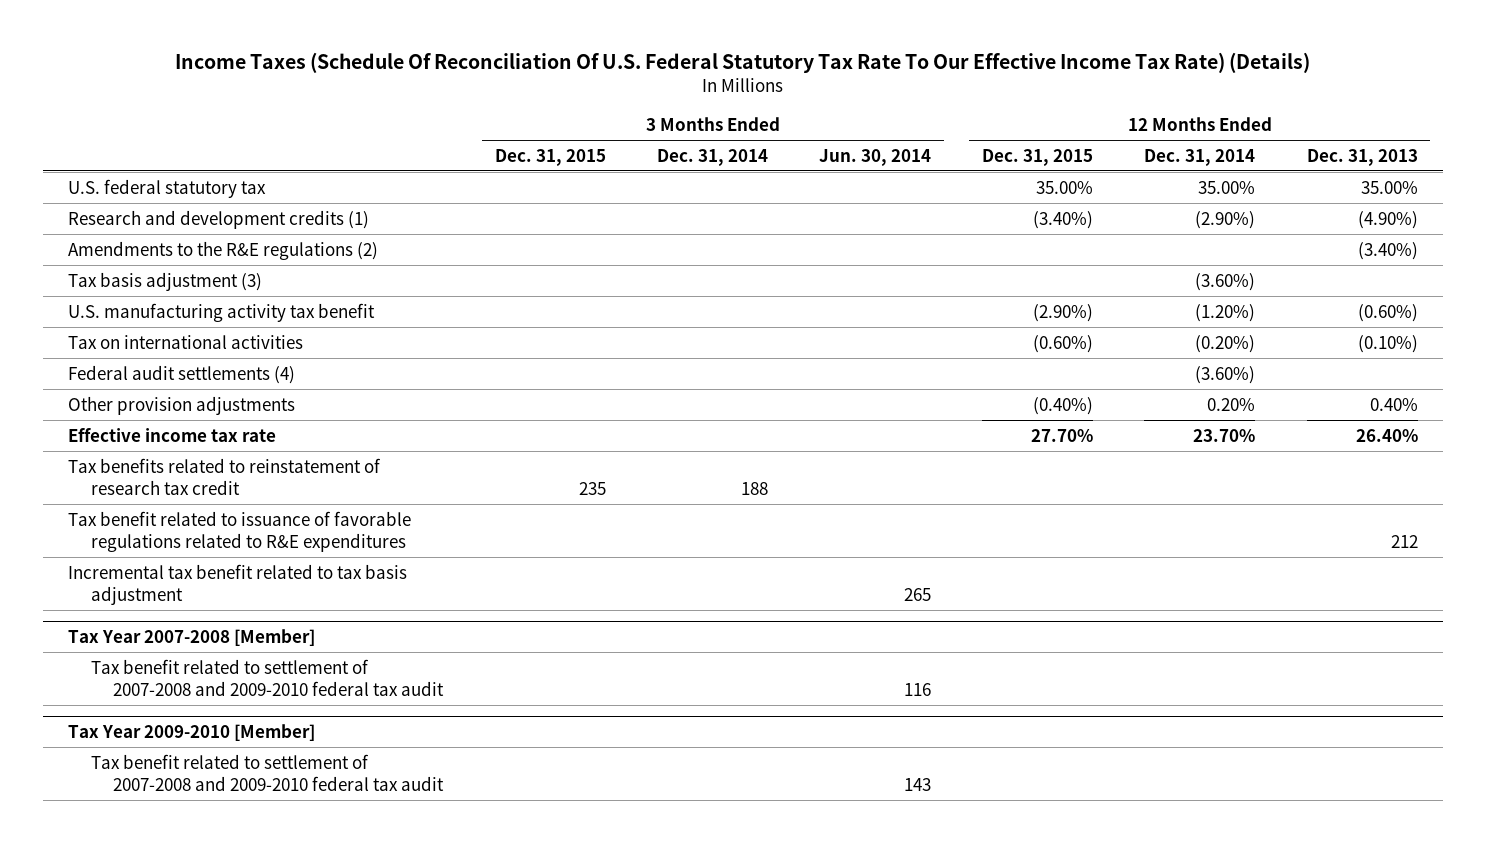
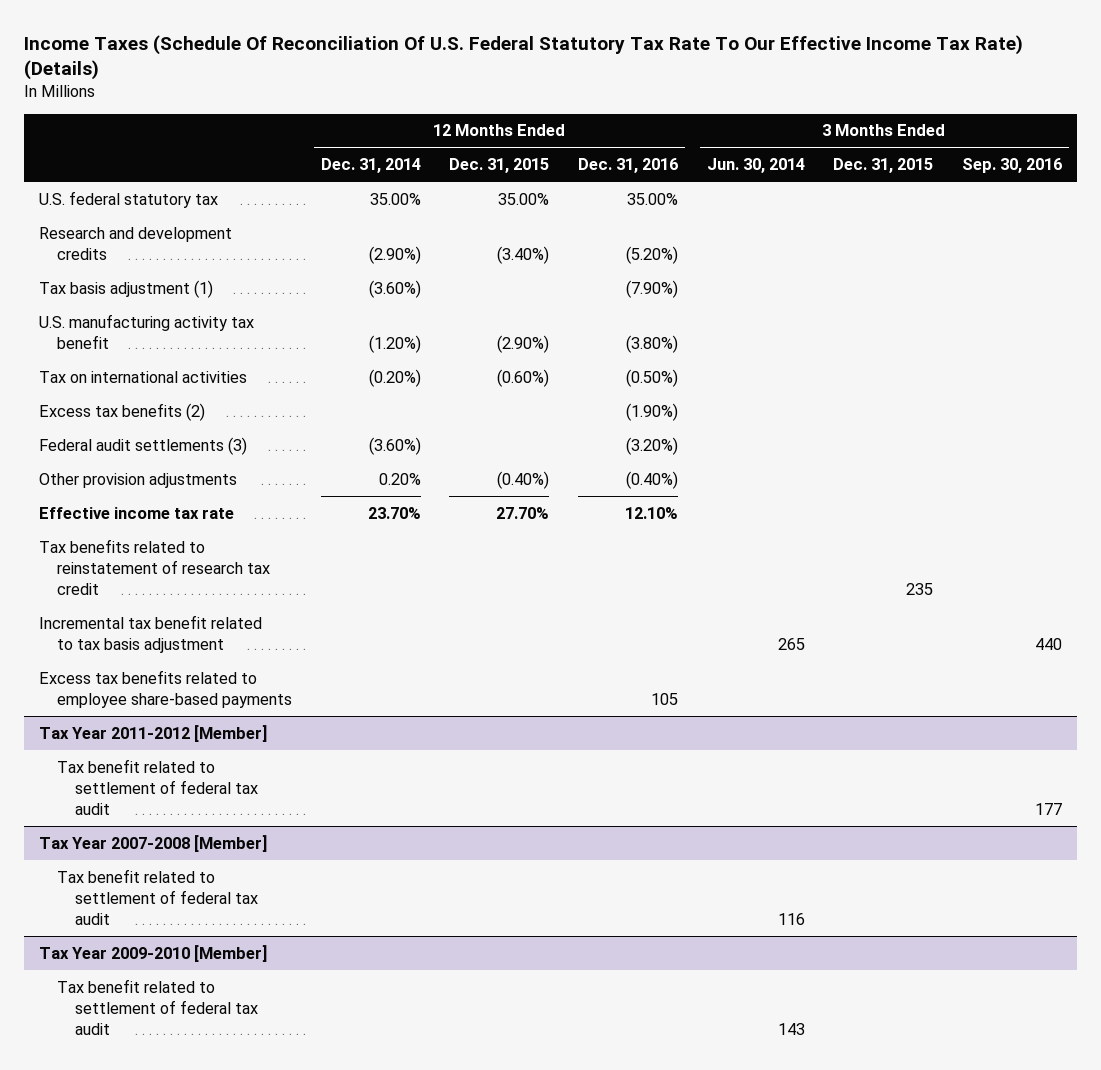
- | 3 Months Ended Dec. 31, 2015 | 3 Months Ended Dec. 31, 2014 | 3 Months Ended Jun. 30, 2014 | 12 Months Ended Dec. 31, 2015 | 12 Months Ended Dec. 31, 2014 | 12 Months Ended Dec. 31, 2013
+ | 12 Months Ended Dec. 31, 2014 | 12 Months Ended Dec. 31, 2015 | 12 Months Ended Dec. 31, 2016 | 3 Months Ended Jun. 30, 2014 | 3 Months Ended Dec. 31, 2015 | 3 Months Ended Sep. 30, 2016
- Research and development credits (1) | | | | (3.40%) | (2.90%) | (4.90%)
- Amendments to the R&E regulations (2) | | | | | | (3.40%)
- Tax basis adjustment (3) | | | | | (3.60%) |
+ Research and development credits | (2.90%) | (3.40%) | (5.20%) | | |
+ Tax basis adjustment (1) | (3.60%) | | (7.90%) | | |
- Federal audit settlements (4) | | | | | (3.60%) |
+ Excess tax benefits (2) | | | (1.90%) | | |
+ Federal audit settlements (3) | (3.60%) | | (3.20%) | | |
- Tax benefit related to issuance of favorable regulations related to R&E expenditures | | | | | | 212
+ Excess tax benefits related to employee share-based payments | | | 105 | | |
+ Tax Year 2011-2012 [Member]
+ Tax benefit related to settlement of federal tax audit | | | | | | 177
@ Tax Year 2007-2008 [Member]
- Tax benefit related to settlement of 2007-2008 and 2009-2010 federal tax audit | | | 116 | | |
+ Tax benefit related to settlement of federal tax audit | | | | 116 | |
@ Tax Year 2009-2010 [Member]
- Tax benefit related to settlement of 2007-2008 and 2009-2010 federal tax audit | | | 143 | | |
+ Tax benefit related to settlement of federal tax audit | | | | 143 | |

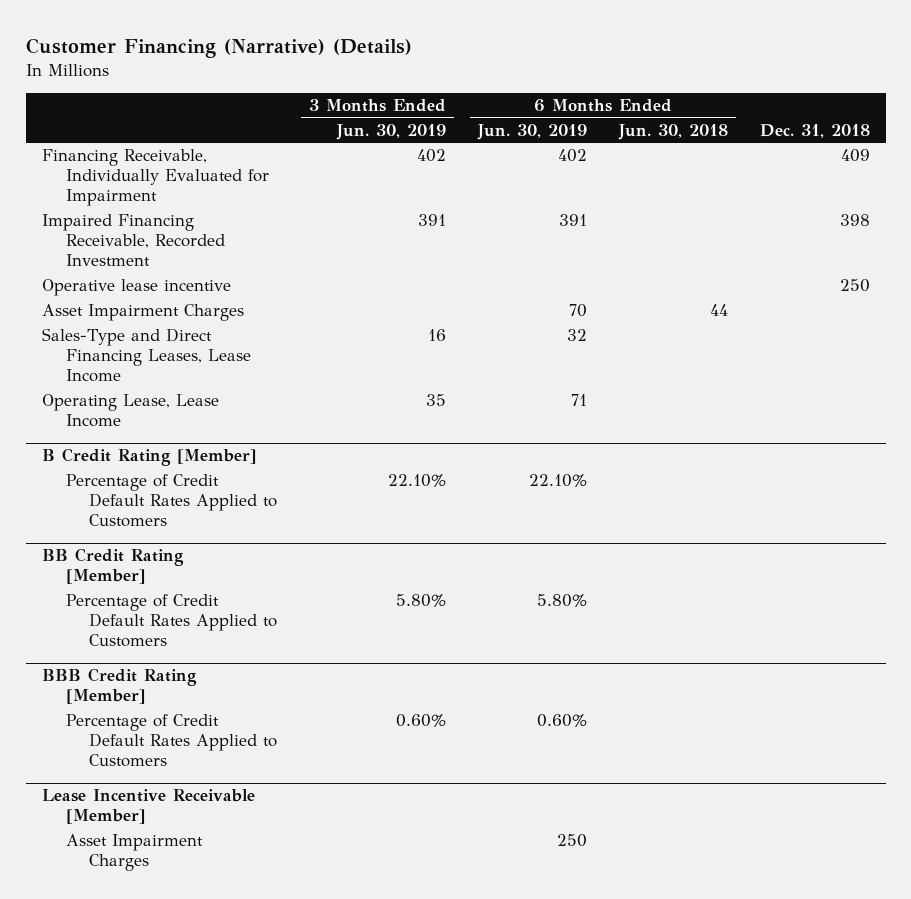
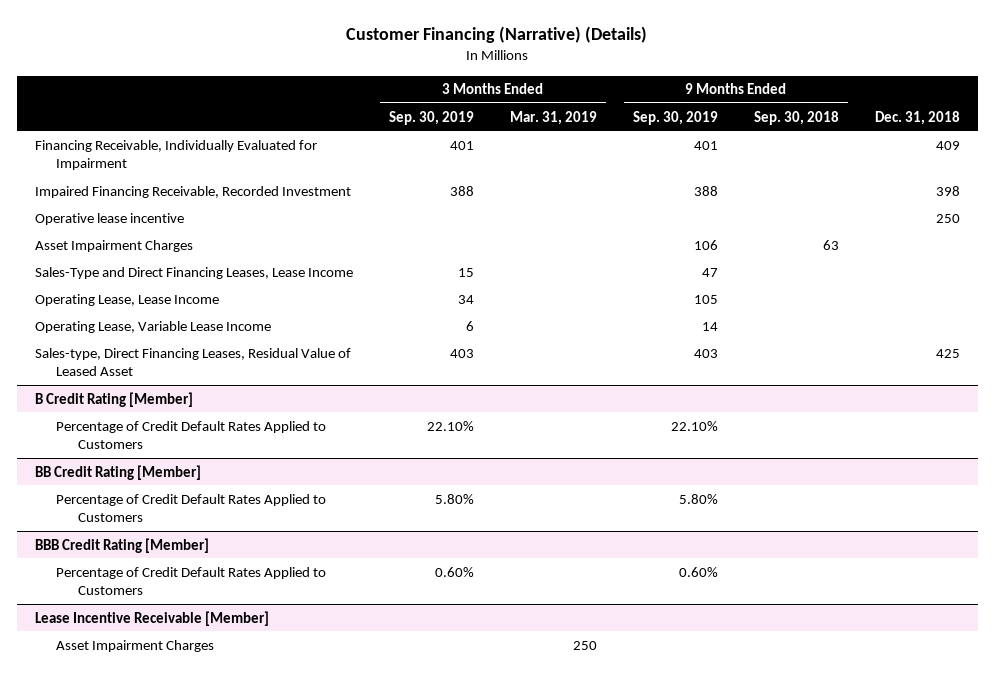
- | 3 Months Ended Jun. 30, 2019 | 6 Months Ended Jun. 30, 2019 | 6 Months Ended Jun. 30, 2018 | Dec. 31, 2018
+ | 3 Months Ended Sep. 30, 2019 | 3 Months Ended Mar. 31, 2019 | 9 Months Ended Sep. 30, 2019 | 9 Months Ended Sep. 30, 2018 | Dec. 31, 2018
+ Operating Lease, Variable Lease Income | 6 | | 14 | |
+ Sales-type, Direct Financing Leases, Residual Value of Leased Asset | 403 | | 403 | | 425

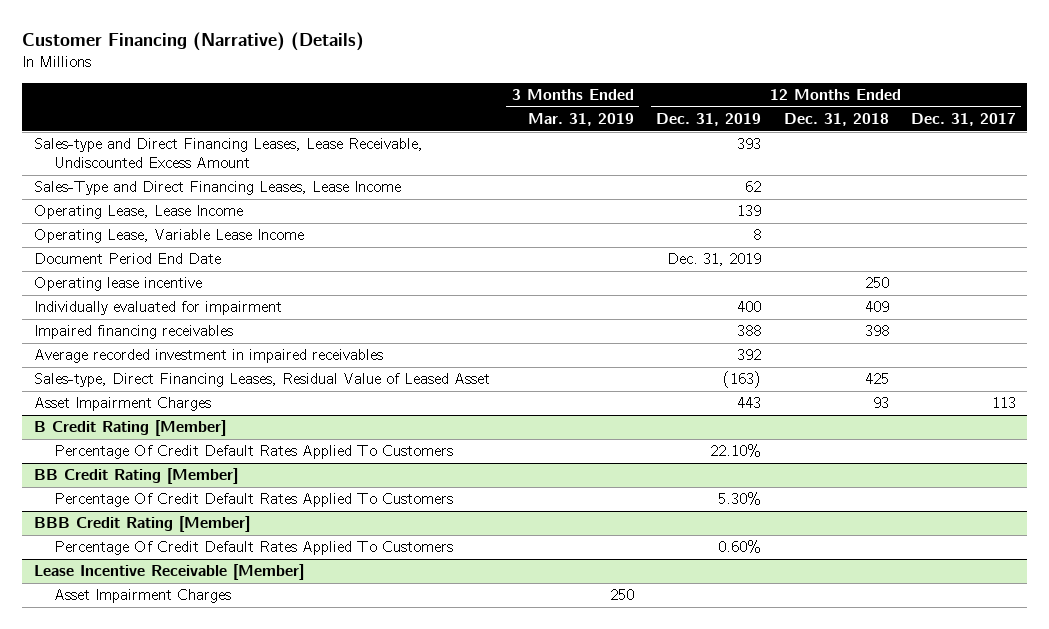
- | 3 Months Ended Sep. 30, 2019 | 3 Months Ended Mar. 31, 2019 | 9 Months Ended Sep. 30, 2019 | 9 Months Ended Sep. 30, 2018 | Dec. 31, 2018
+ | 3 Months Ended Mar. 31, 2019 | 12 Months Ended Dec. 31, 2019 | 12 Months Ended Dec. 31, 2018 | 12 Months Ended Dec. 31, 2017
- Financing Receivable, Individually Evaluated for Impairment | 401 | | 401 | | 409
- Impaired Financing Receivable, Recorded Investment | 388 | | 388 | | 398
- Operative lease incentive | | | | | 250
+ Sales-type and Direct Financing Leases, Lease Receivable, Undiscounted Excess Amount | | 393 | |
+ Document Period End Date | | Dec. 31, 2019 | |
+ Operating lease incentive | | | 250 |
+ Individually evaluated for impairment | | 400 | 409 |
+ Impaired financing receivables | | 388 | 398 |
+ Average recorded investment in impaired receivables | | 392 | |
moved down: Asset Impairment Charges | | 443 | 93 | 113
@ B Credit Rating [Member]
- Percentage of Credit Default Rates Applied to Customers | 22.10% | | 22.10% | |
+ Percentage Of Credit Default Rates Applied To Customers | | 22.10% | |
@ BB Credit Rating [Member]
- Percentage of Credit Default Rates Applied to Customers | 5.80% | | 5.80% | |
+ Percentage Of Credit Default Rates Applied To Customers | | 5.30% | |
@ BBB Credit Rating [Member]
- Percentage of Credit Default Rates Applied to Customers | 0.60% | | 0.60% | |
+ Percentage Of Credit Default Rates Applied To Customers | | 0.60% | |

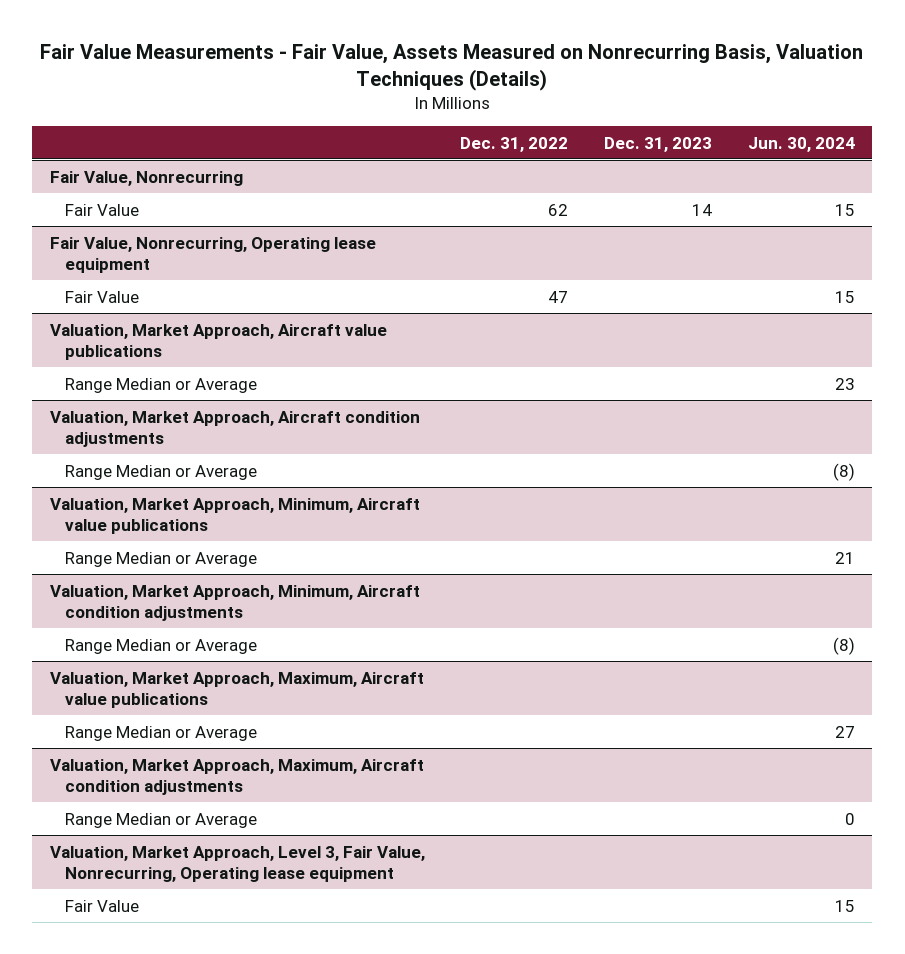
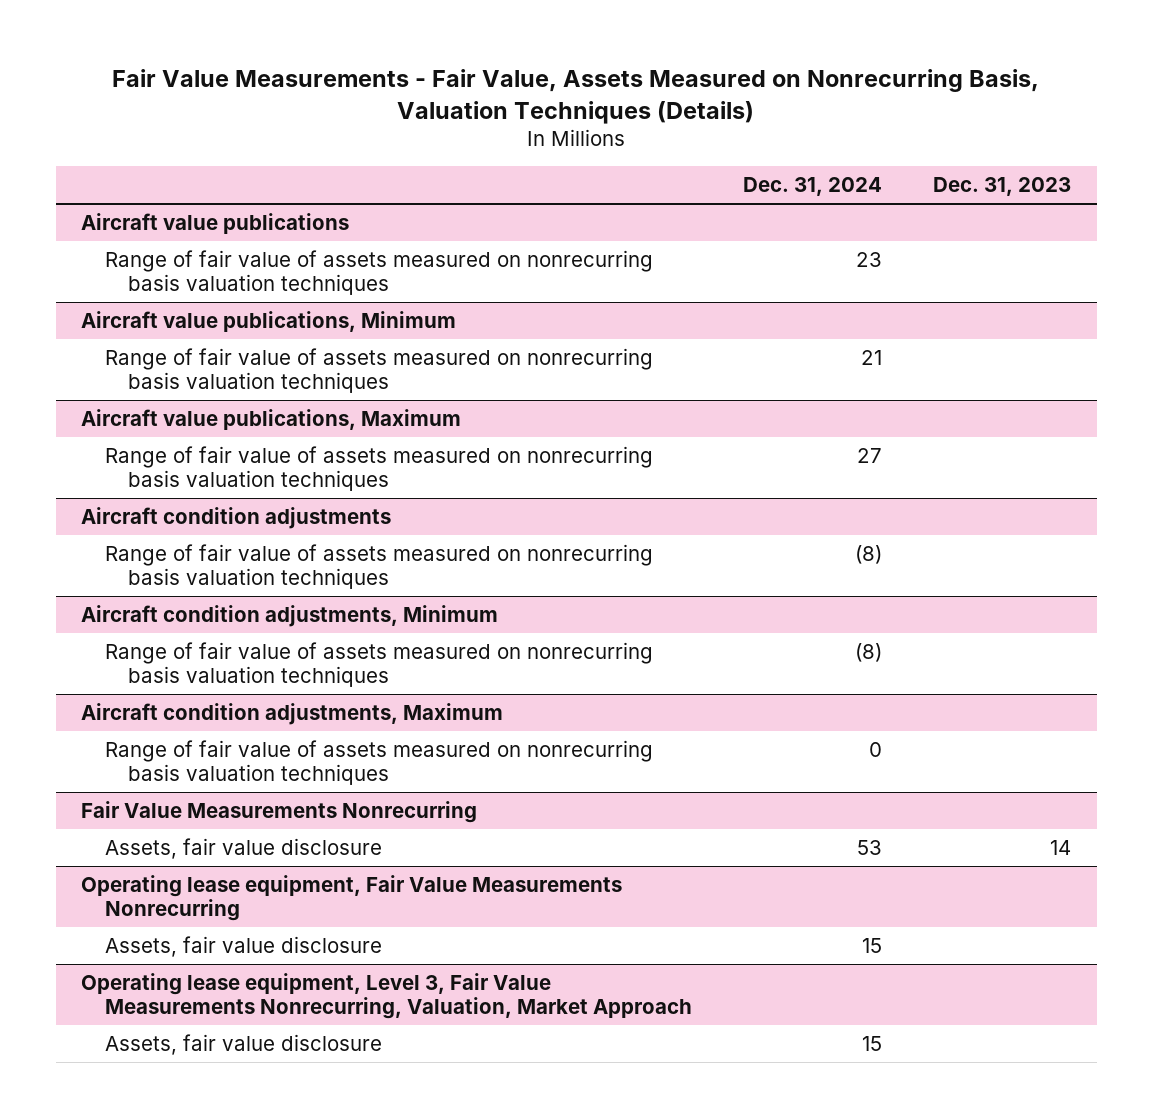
- | Dec. 31, 2022 | Dec. 31, 2023 | Jun. 30, 2024
+ | Dec. 31, 2024 | Dec. 31, 2023
- Fair Value, Nonrecurring
- Fair Value | 62 | 14 | 15
- Fair Value, Nonrecurring, Operating lease equipment
- Fair Value | 47 | | 15
- Valuation, Market Approach, Aircraft value publications
- Range Median or Average | | | 23
- Valuation, Market Approach, Aircraft condition adjustments
- Range Median or Average | | | (8)
- Valuation, Market Approach, Minimum, Aircraft value publications
- Range Median or Average | | | 21
- Valuation, Market Approach, Minimum, Aircraft condition adjustments
- Range Median or Average | | | (8)
- Valuation, Market Approach, Maximum, Aircraft value publications
- Range Median or Average | | | 27
- Valuation, Market Approach, Maximum, Aircraft condition adjustments
- Range Median or Average | | | 0
- Valuation, Market Approach, Level 3, Fair Value, Nonrecurring, Operating lease equipment
- Fair Value | | | 15
+ Aircraft value publications
+ Range of fair value of assets measured on nonrecurring basis valuation techniques | 23 |
+ Aircraft value publications, Minimum
+ Range of fair value of assets measured on nonrecurring basis valuation techniques | 21 |
+ Aircraft value publications, Maximum
+ Range of fair value of assets measured on nonrecurring basis valuation techniques | 27 |
+ Aircraft condition adjustments
+ Range of fair value of assets measured on nonrecurring basis valuation techniques | (8) |
+ Aircraft condition adjustments, Minimum
+ Range of fair value of assets measured on nonrecurring basis valuation techniques | (8) |
+ Aircraft condition adjustments, Maximum
+ Range of fair value of assets measured on nonrecurring basis valuation techniques | 0 |
+ Fair Value Measurements Nonrecurring
+ Assets, fair value disclosure | 53 | 14
+ Operating lease equipment, Fair Value Measurements Nonrecurring
+ Assets, fair value disclosure | 15 |
+ Operating lease equipment, Level 3, Fair Value Measurements Nonrecurring, Valuation, Market Approach
+ Assets, fair value disclosure | 15 |

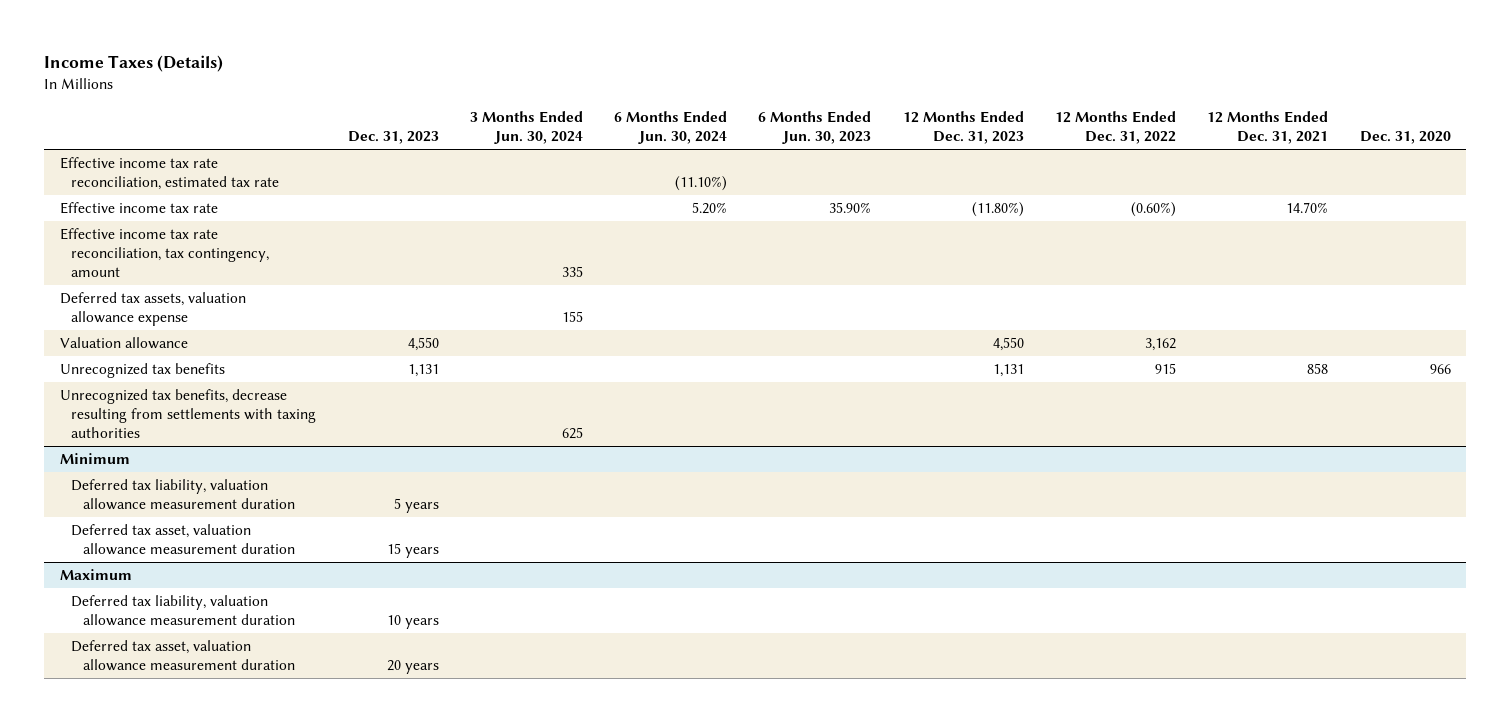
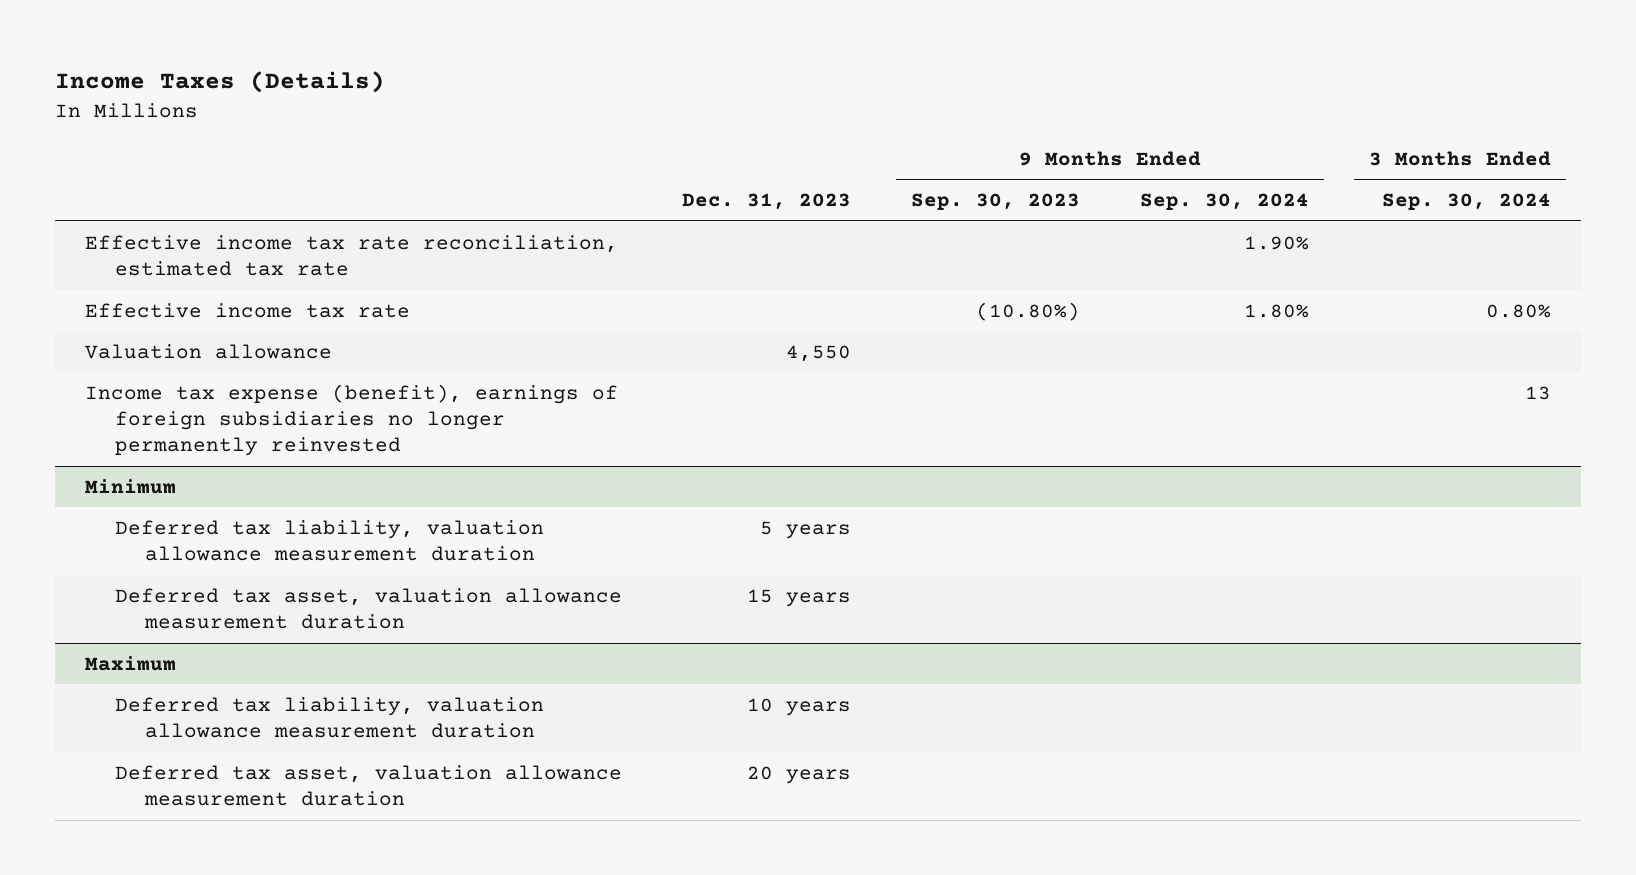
- | Dec. 31, 2023 | 3 Months Ended Jun. 30, 2024 | 6 Months Ended Jun. 30, 2024 | 6 Months Ended Jun. 30, 2023 | 12 Months Ended Dec. 31, 2023 | 12 Months Ended Dec. 31, 2022 | 12 Months Ended Dec. 31, 2021 | Dec. 31, 2020
+ | Dec. 31, 2023 | 9 Months Ended Sep. 30, 2023 | 9 Months Ended Sep. 30, 2024 | 3 Months Ended Sep. 30, 2024
- Effective income tax rate reconciliation, tax contingency, amount | | 335 | | | | | |
- Deferred tax assets, valuation allowance expense | | 155 | | | | | |
- Unrecognized tax benefits | 1,131 | | | | 1,131 | 915 | 858 | 966
- Unrecognized tax benefits, decrease resulting from settlements with taxing authorities | | 625 | | | | | |
+ Income tax expense (benefit), earnings of foreign subsidiaries no longer permanently reinvested | | | | 13

